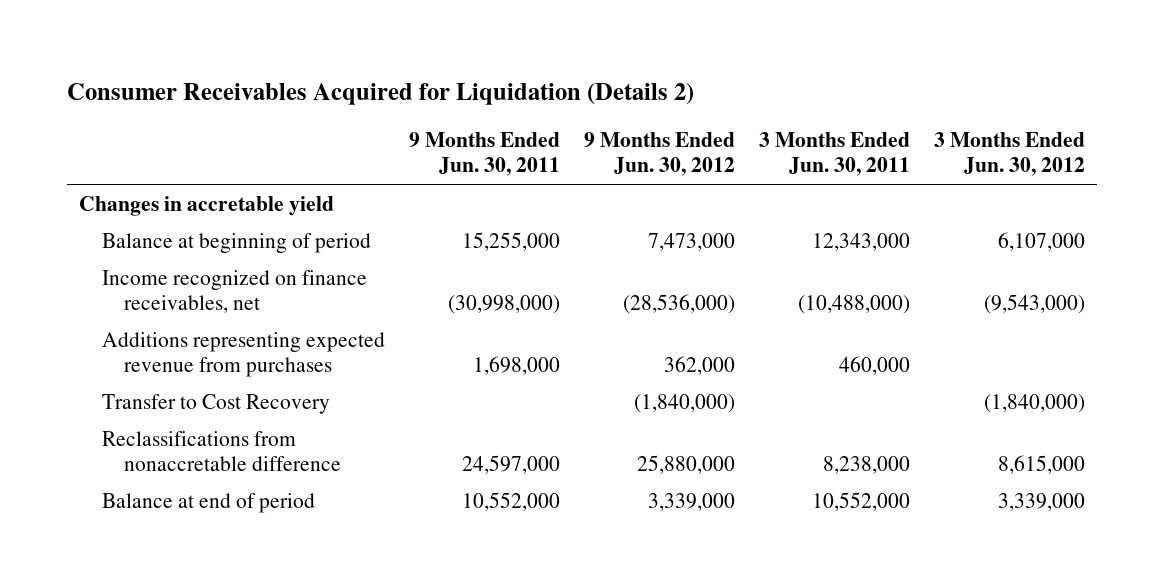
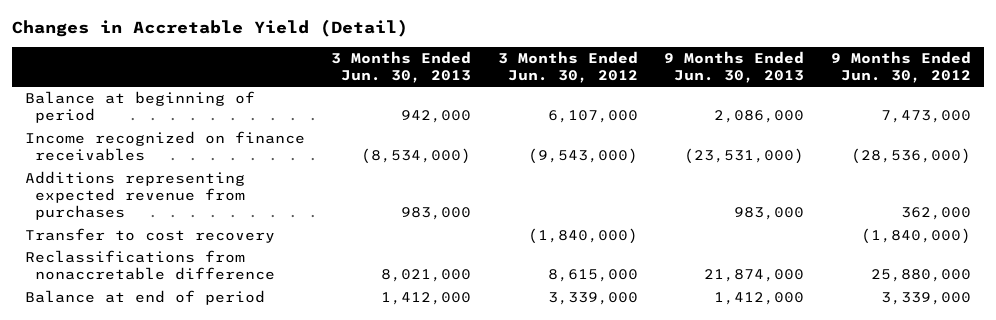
- Consumer Receivables Acquired for Liquidation (Details 2)
+ Changes in Accretable Yield (Detail)
- | 9 Months Ended Jun. 30, 2011 | 9 Months Ended Jun. 30, 2012 | 3 Months Ended Jun. 30, 2011 | 3 Months Ended Jun. 30, 2012
+ | 3 Months Ended Jun. 30, 2013 | 3 Months Ended Jun. 30, 2012 | 9 Months Ended Jun. 30, 2013 | 9 Months Ended Jun. 30, 2012
- Changes in accretable yield
- Income recognized on finance receivables, net | (30,998,000) | (28,536,000) | (10,488,000) | (9,543,000)
+ Income recognized on finance receivables | (8,534,000) | (9,543,000) | (23,531,000) | (28,536,000)
- Transfer to Cost Recovery | | (1,840,000) | | (1,840,000)
+ Transfer to cost recovery | | (1,840,000) | | (1,840,000)

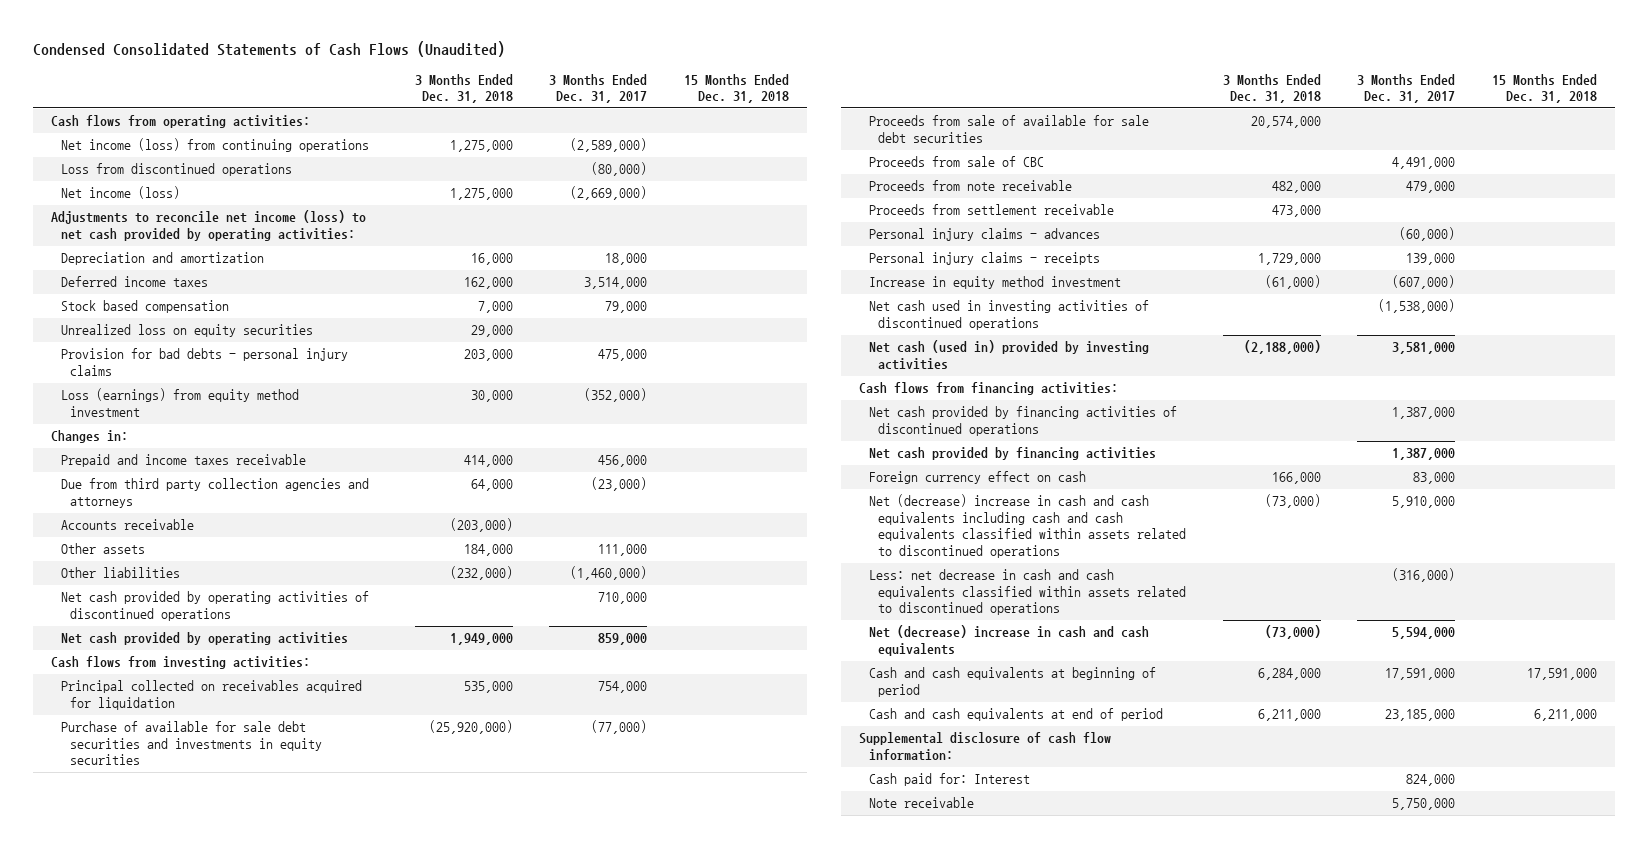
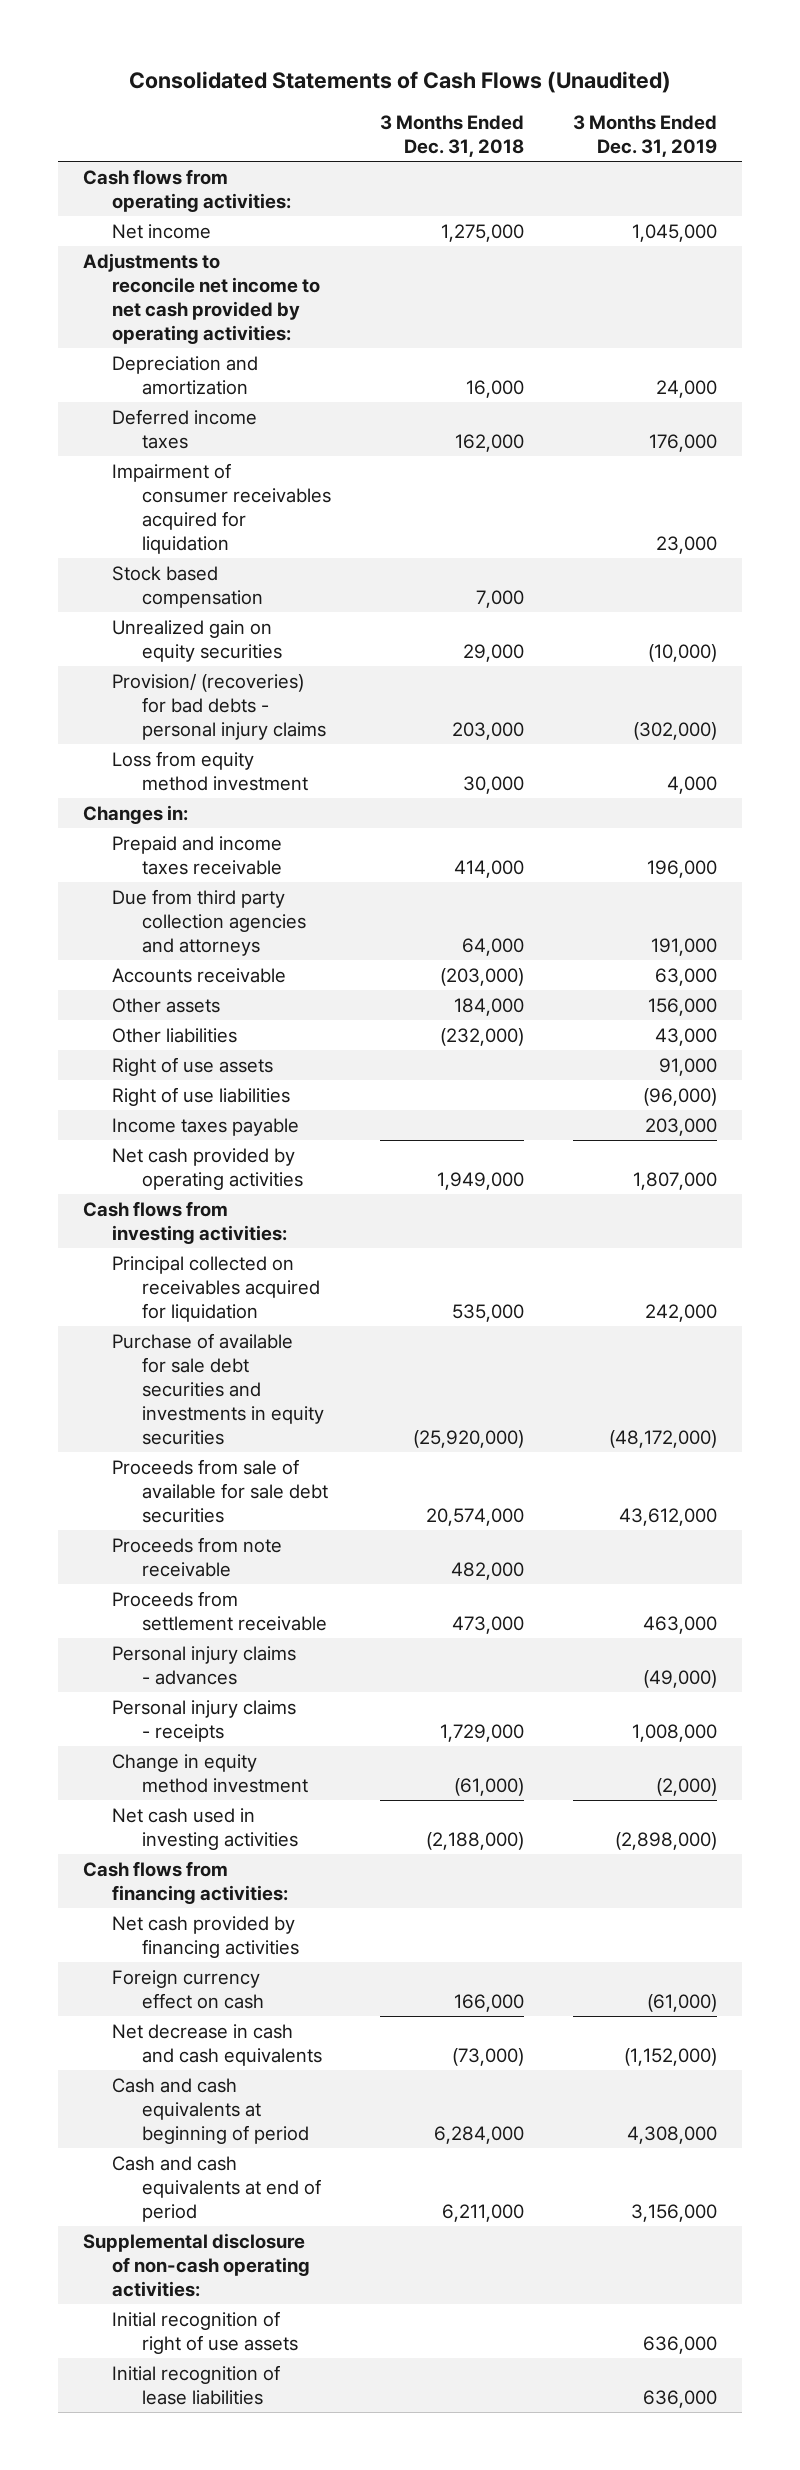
- Condensed Consolidated Statements of Cash Flows (Unaudited)
+ Consolidated Statements of Cash Flows (Unaudited)
- | 3 Months Ended Dec. 31, 2018 | 3 Months Ended Dec. 31, 2017 | 15 Months Ended Dec. 31, 2018
+ | 3 Months Ended Dec. 31, 2018 | 3 Months Ended Dec. 31, 2019
- Net income (loss) from continuing operations | 1,275,000 | (2,589,000) |
- Loss from discontinued operations | | (80,000) |
- Net income (loss) | 1,275,000 | (2,669,000) |
- Adjustments to reconcile net income (loss) to net cash provided by operating activities:
+ Net income | 1,275,000 | 1,045,000
+ Adjustments to reconcile net income to net cash provided by operating activities:
+ Impairment of consumer receivables acquired for liquidation | | 23,000
- Unrealized loss on equity securities | 29,000 | |
- Provision for bad debts - personal injury claims | 203,000 | 475,000 |
- Loss (earnings) from equity method investment | 30,000 | (352,000) |
+ Unrealized gain on equity securities | 29,000 | (10,000)
+ Provision/ (recoveries) for bad debts - personal injury claims | 203,000 | (302,000)
+ Loss from equity method investment | 30,000 | 4,000
- Net cash provided by operating activities of discontinued operations | | 710,000 |
+ Right of use assets | | 91,000
+ Right of use liabilities | | (96,000)
+ Income taxes payable | | 203,000
- Proceeds from sale of CBC | | 4,491,000 |
- Increase in equity method investment | (61,000) | (607,000) |
- Net cash used in investing activities of discontinued operations | | (1,538,000) |
- Net cash (used in) provided by investing activities | (2,188,000) | 3,581,000 |
+ Change in equity method investment | (61,000) | (2,000)
+ Net cash used in investing activities | (2,188,000) | (2,898,000)
- Net cash provided by financing activities of discontinued operations | | 1,387,000 |
- Net (decrease) increase in cash and cash equivalents including cash and cash equivalents classified within assets related to discontinued operations | (73,000) | 5,910,000 |
- Less: net decrease in cash and cash equivalents classified within assets related to discontinued operations | | (316,000) |
- Net (decrease) increase in cash and cash equivalents | (73,000) | 5,594,000 |
+ Net decrease in cash and cash equivalents | (73,000) | (1,152,000)
- Supplemental disclosure of cash flow information:
- Cash paid for: Interest | | 824,000 |
- Note receivable | | 5,750,000 |
+ Supplemental disclosure of non-cash operating activities:
+ Initial recognition of right of use assets | | 636,000
+ Initial recognition of lease liabilities | | 636,000

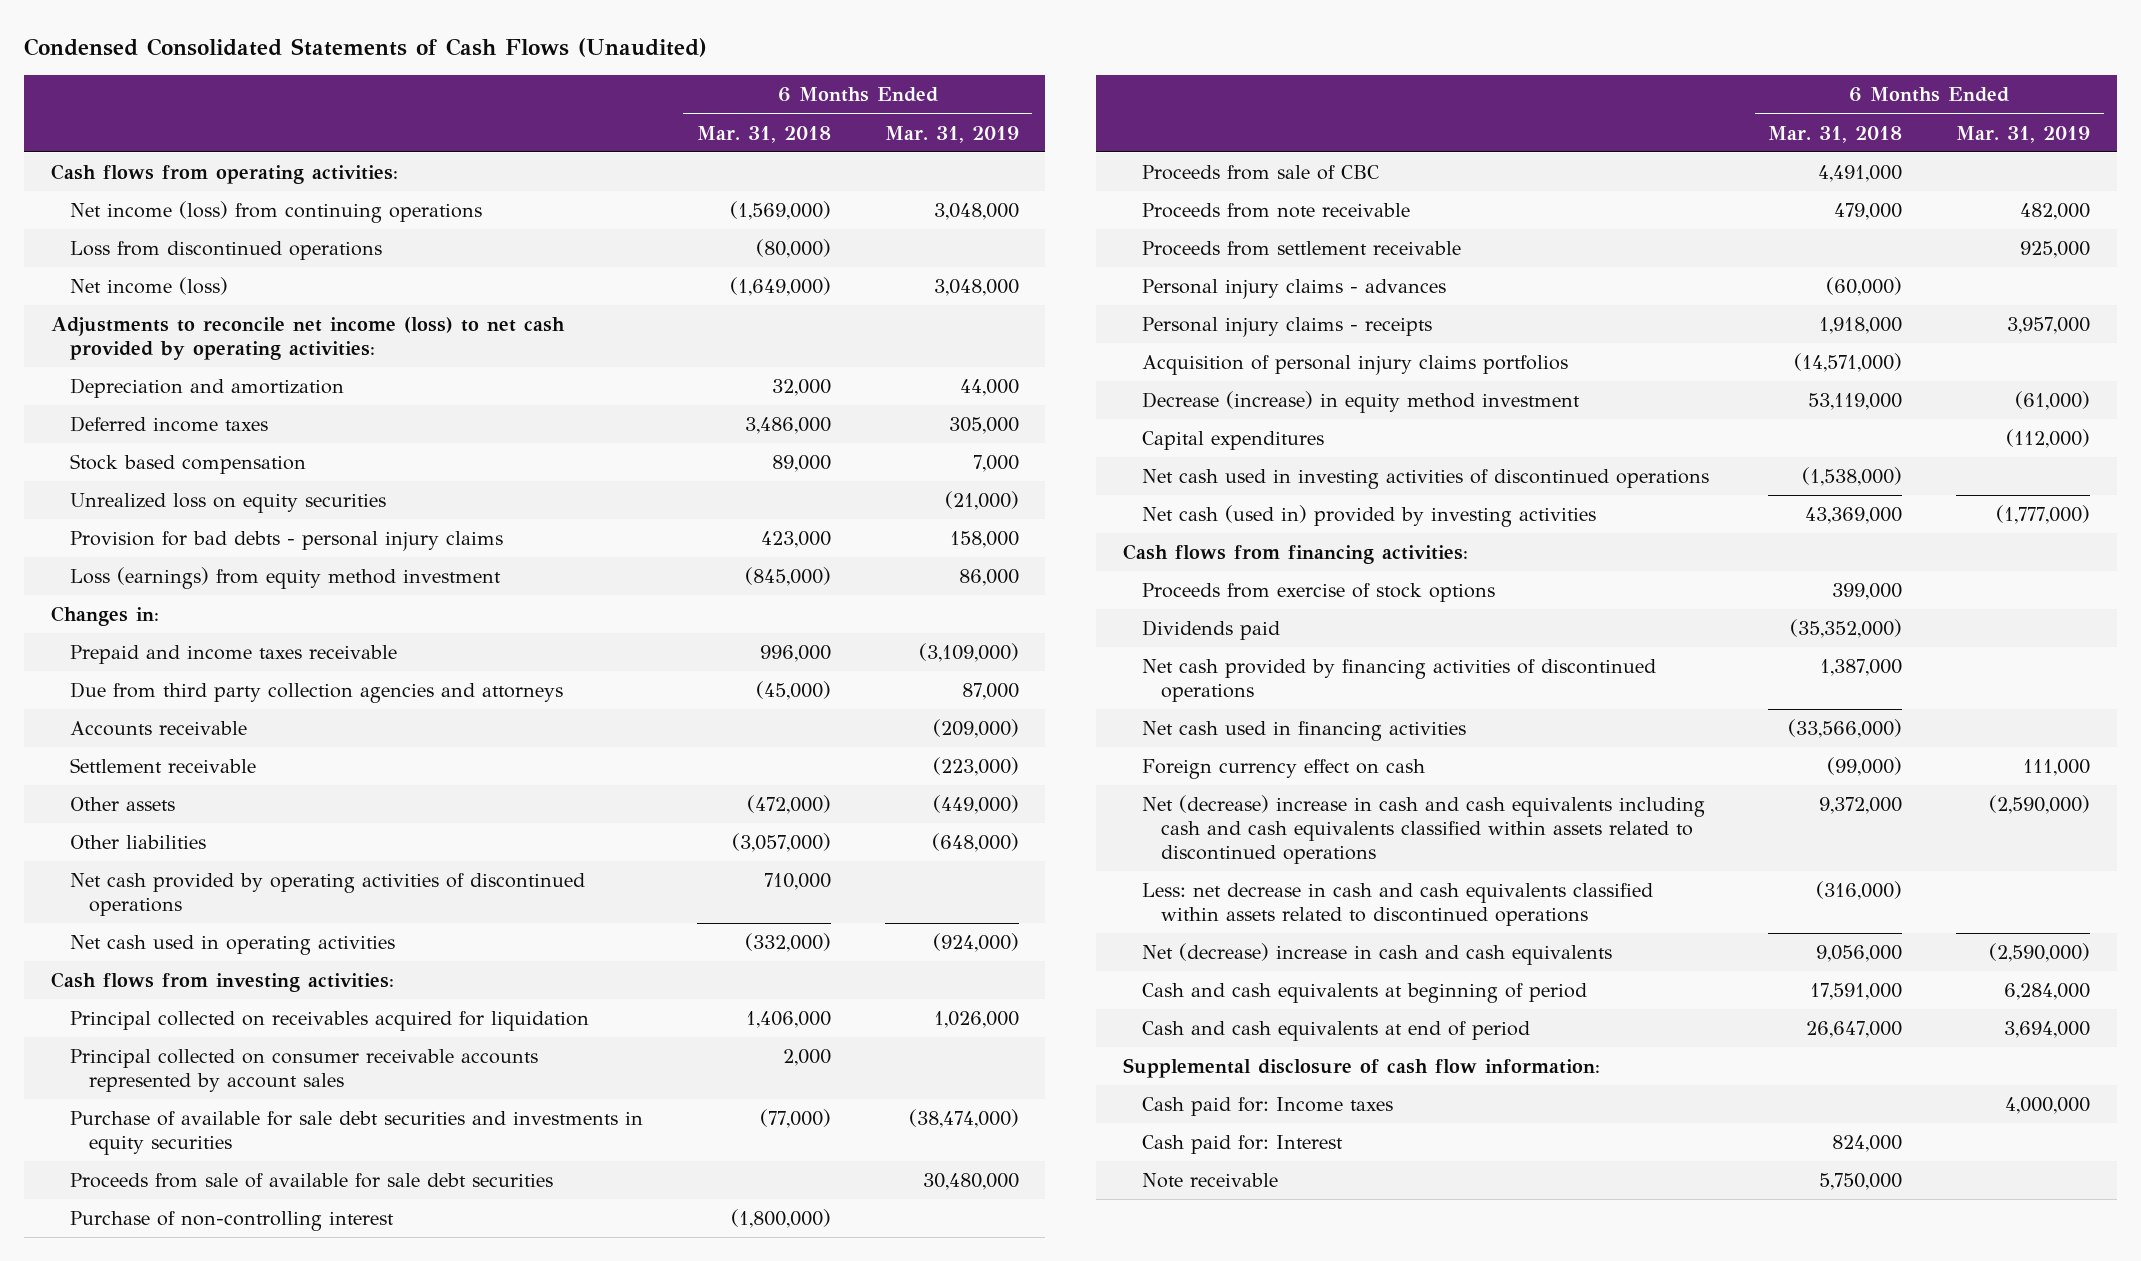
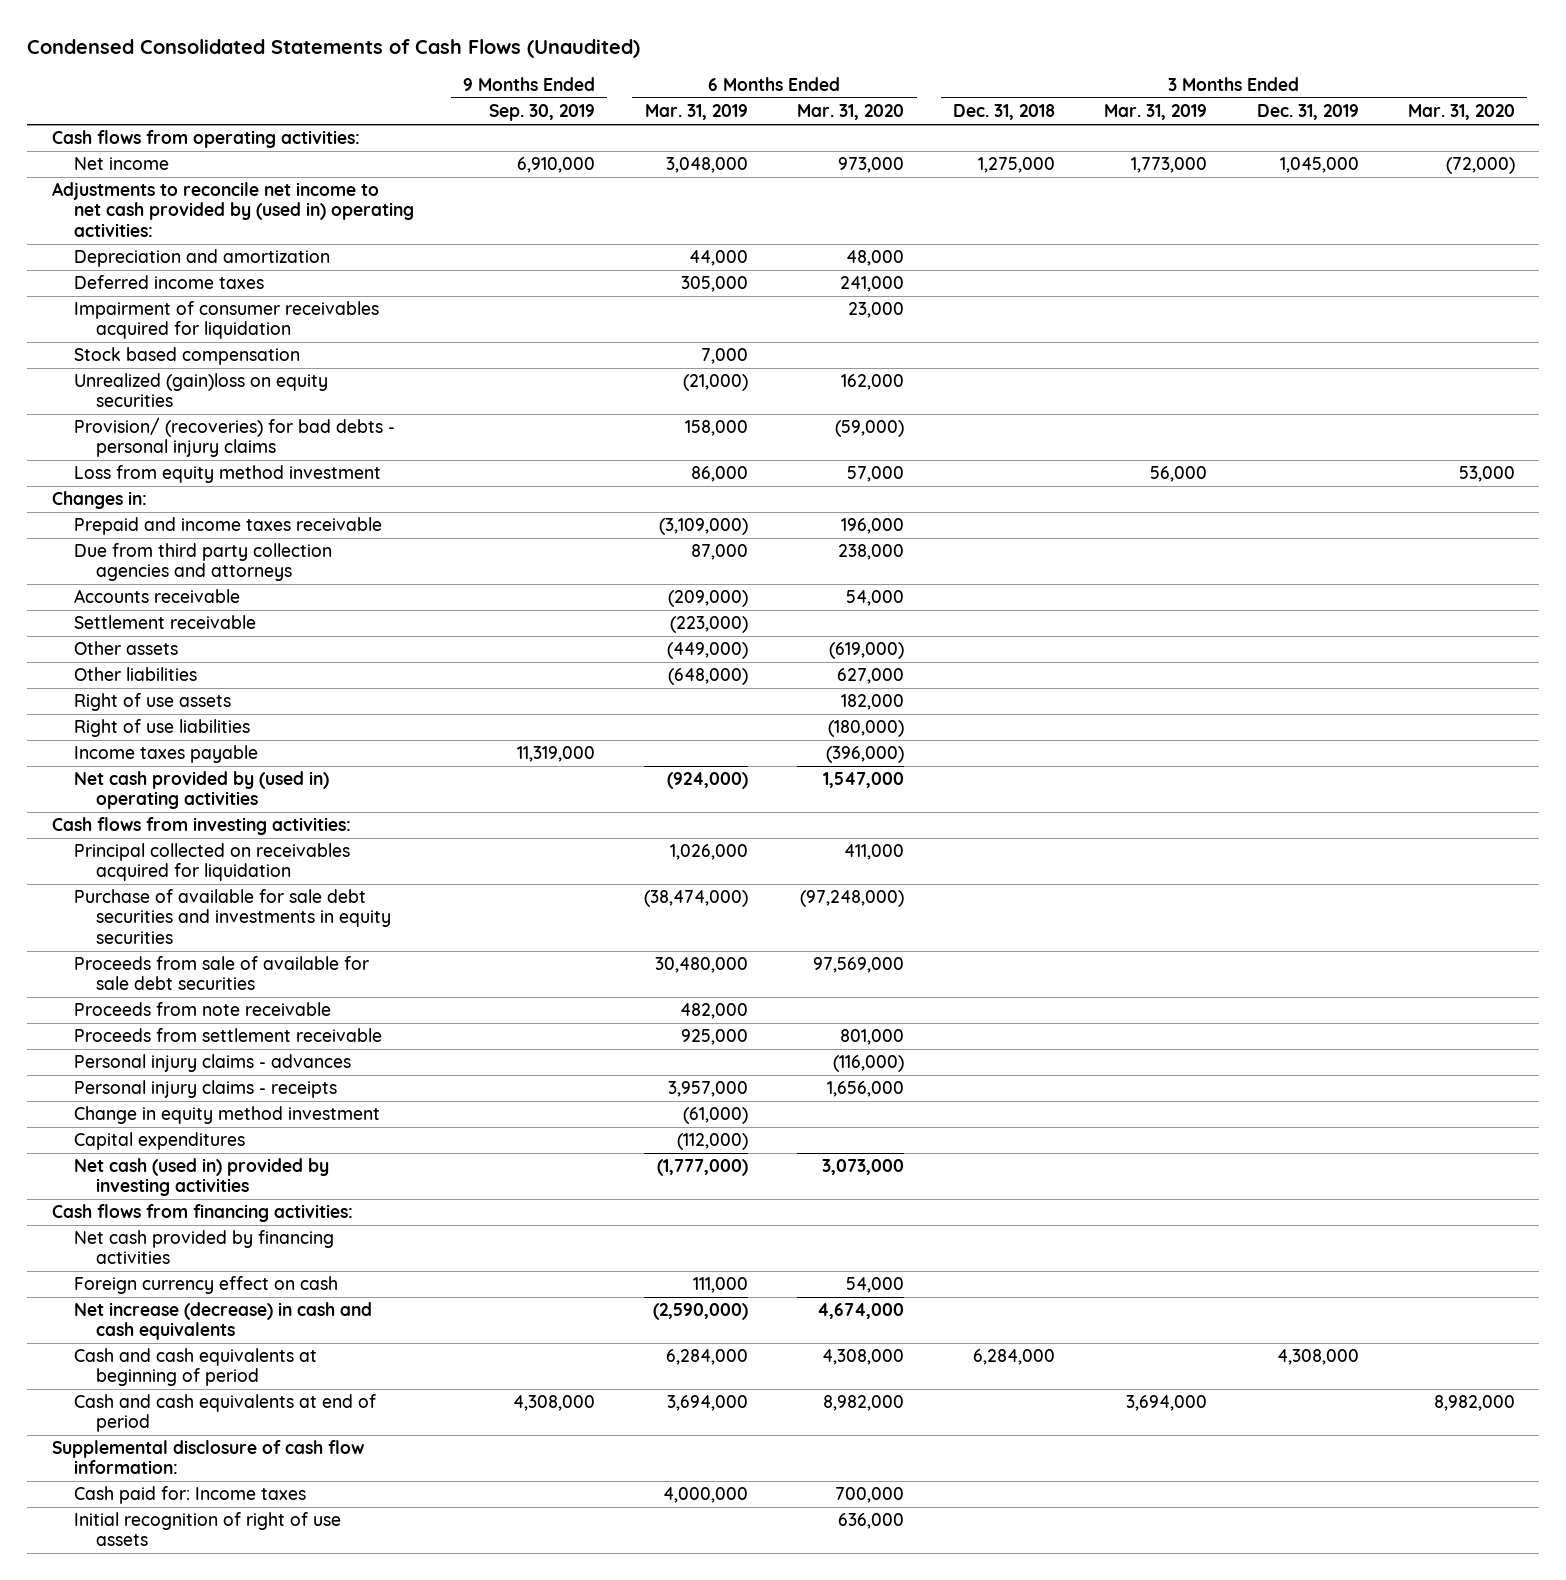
- | 6 Months Ended Mar. 31, 2018 | 6 Months Ended Mar. 31, 2019
+ | 9 Months Ended Sep. 30, 2019 | 6 Months Ended Mar. 31, 2019 | 6 Months Ended Mar. 31, 2020 | 3 Months Ended Dec. 31, 2018 | 3 Months Ended Mar. 31, 2019 | 3 Months Ended Dec. 31, 2019 | 3 Months Ended Mar. 31, 2020
- Net income (loss) from continuing operations | (1,569,000) | 3,048,000
- Loss from discontinued operations | (80,000) |
- Net income (loss) | (1,649,000) | 3,048,000
- Adjustments to reconcile net income (loss) to net cash provided by operating activities:
+ Net income | 6,910,000 | 3,048,000 | 973,000 | 1,275,000 | 1,773,000 | 1,045,000 | (72,000)
+ Adjustments to reconcile net income to net cash provided by (used in) operating activities:
+ Impairment of consumer receivables acquired for liquidation | | | 23,000 | | | |
- Unrealized loss on equity securities | | (21,000)
- Provision for bad debts - personal injury claims | 423,000 | 158,000
- Loss (earnings) from equity method investment | (845,000) | 86,000
+ Unrealized (gain)loss on equity securities | | (21,000) | 162,000 | | | |
+ Provision/ (recoveries) for bad debts - personal injury claims | | 158,000 | (59,000) | | | |
+ Loss from equity method investment | | 86,000 | 57,000 | | 56,000 | | 53,000
- Net cash provided by operating activities of discontinued operations | 710,000 |
- Net cash used in operating activities | (332,000) | (924,000)
+ Right of use assets | | | 182,000 | | | |
+ Right of use liabilities | | | (180,000) | | | |
+ Income taxes payable | 11,319,000 | | (396,000) | | | |
+ Net cash provided by (used in) operating activities | | (924,000) | 1,547,000 | | | |
- Principal collected on consumer receivable accounts represented by account sales | 2,000 |
- Purchase of non-controlling interest | (1,800,000) |
- Proceeds from sale of CBC | 4,491,000 |
- Acquisition of personal injury claims portfolios | (14,571,000) |
- Decrease (increase) in equity method investment | 53,119,000 | (61,000)
+ Change in equity method investment | | (61,000) | | | | |
- Net cash used in investing activities of discontinued operations | (1,538,000) |
- Proceeds from exercise of stock options | 399,000 |
- Dividends paid | (35,352,000) |
- Net cash provided by financing activities of discontinued operations | 1,387,000 |
- Net cash used in financing activities | (33,566,000) |
+ Net cash provided by financing activities
- Net (decrease) increase in cash and cash equivalents including cash and cash equivalents classified within assets related to discontinued operations | 9,372,000 | (2,590,000)
- Less: net decrease in cash and cash equivalents classified within assets related to discontinued operations | (316,000) |
- Net (decrease) increase in cash and cash equivalents | 9,056,000 | (2,590,000)
+ Net increase (decrease) in cash and cash equivalents | | (2,590,000) | 4,674,000 | | | |
- Cash paid for: Interest | 824,000 |
- Note receivable | 5,750,000 |
+ Initial recognition of right of use assets | | | 636,000 | | | |

